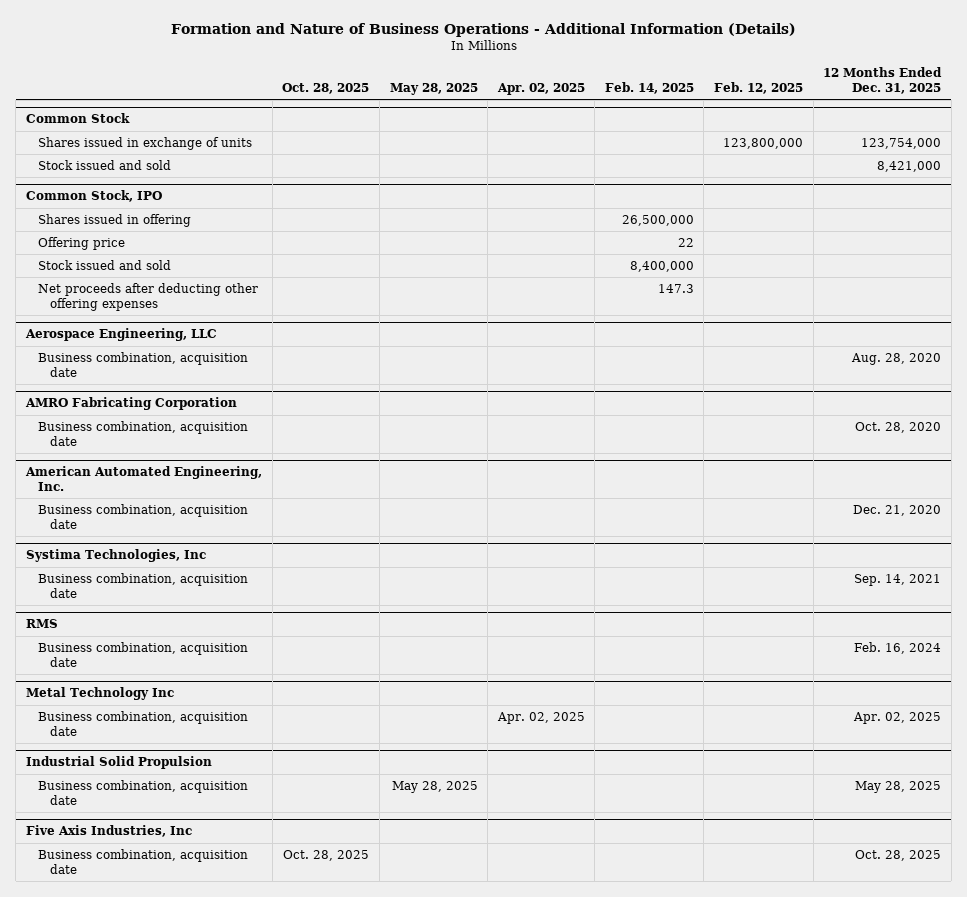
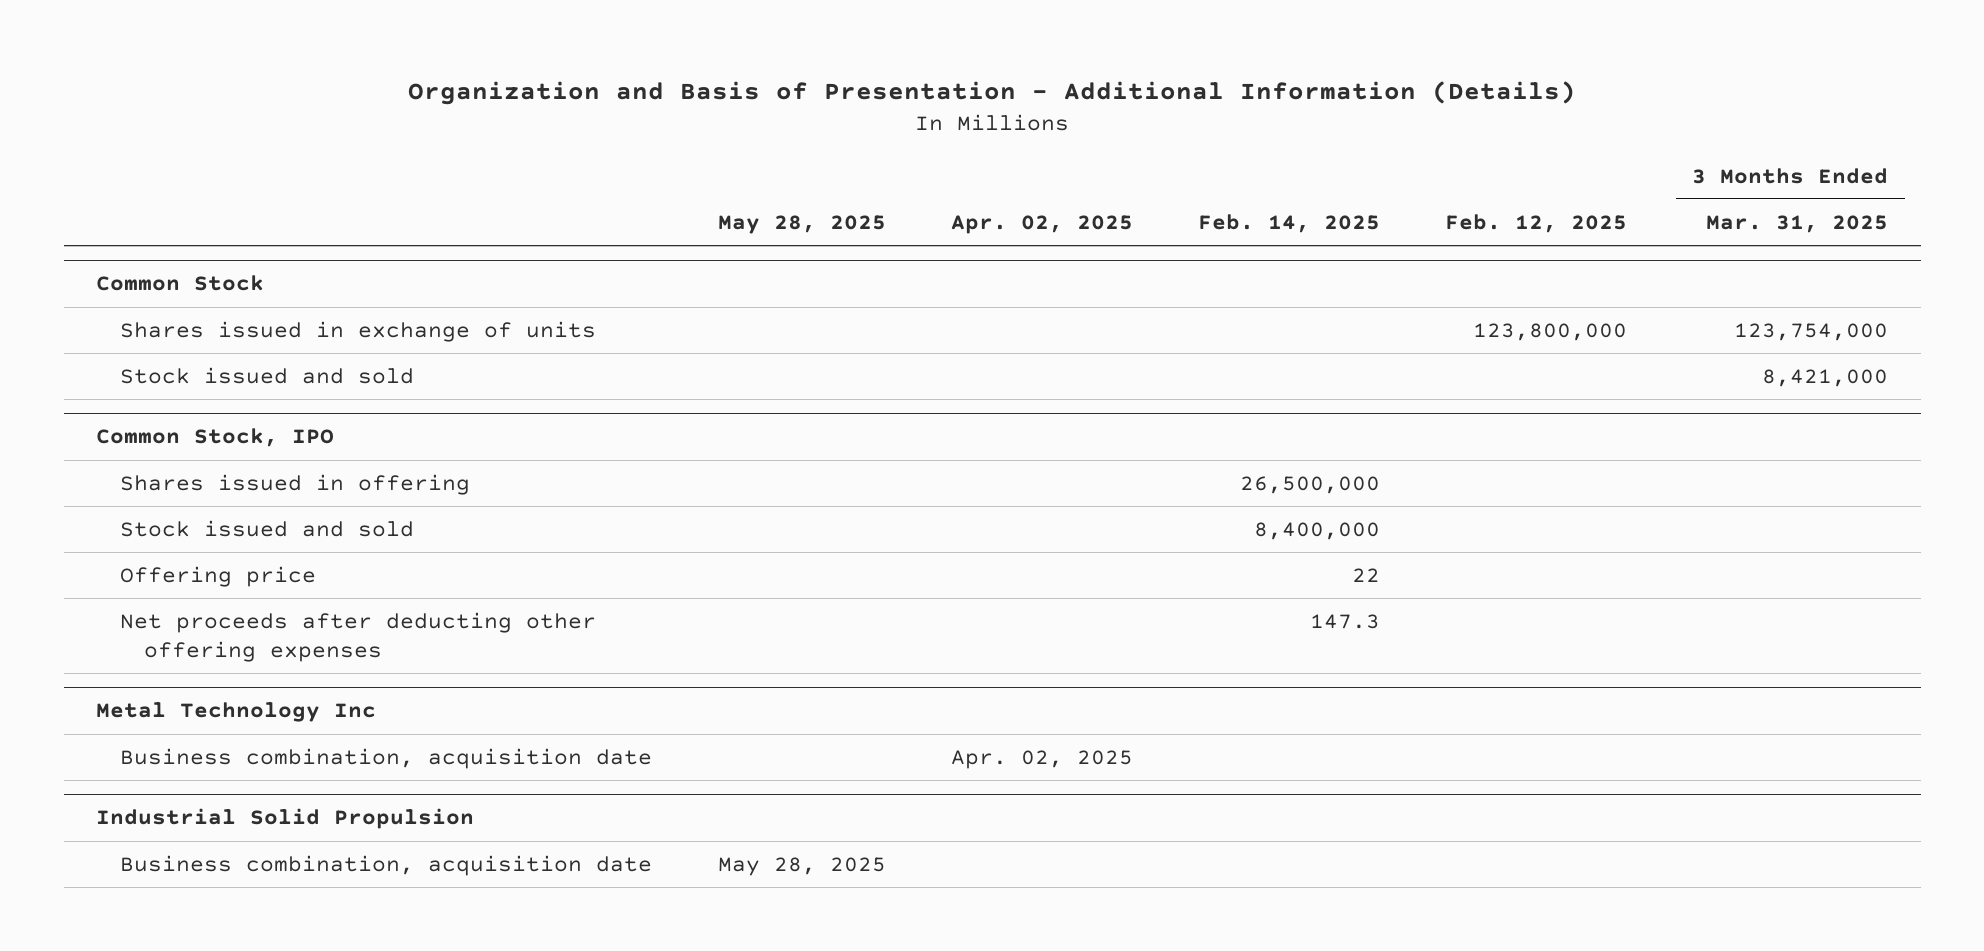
- Formation and Nature of Business Operations - Additional Information (Details)
+ Organization and Basis of Presentation - Additional Information (Details)
- | Oct. 28, 2025 | May 28, 2025 | Apr. 02, 2025 | Feb. 14, 2025 | Feb. 12, 2025 | 12 Months Ended Dec. 31, 2025
+ | May 28, 2025 | Apr. 02, 2025 | Feb. 14, 2025 | Feb. 12, 2025 | 3 Months Ended Mar. 31, 2025
@ Common Stock, IPO
moved down: Offering price | | | 22 | |
- Aerospace Engineering, LLC
- Business combination, acquisition date | | | | | | Aug. 28, 2020
- AMRO Fabricating Corporation
- Business combination, acquisition date | | | | | | Oct. 28, 2020
- American Automated Engineering, Inc.
- Business combination, acquisition date | | | | | | Dec. 21, 2020
- Systima Technologies, Inc
- Business combination, acquisition date | | | | | | Sep. 14, 2021
- RMS
- Business combination, acquisition date | | | | | | Feb. 16, 2024
- Five Axis Industries, Inc
- Business combination, acquisition date | Oct. 28, 2025 | | | | | Oct. 28, 2025

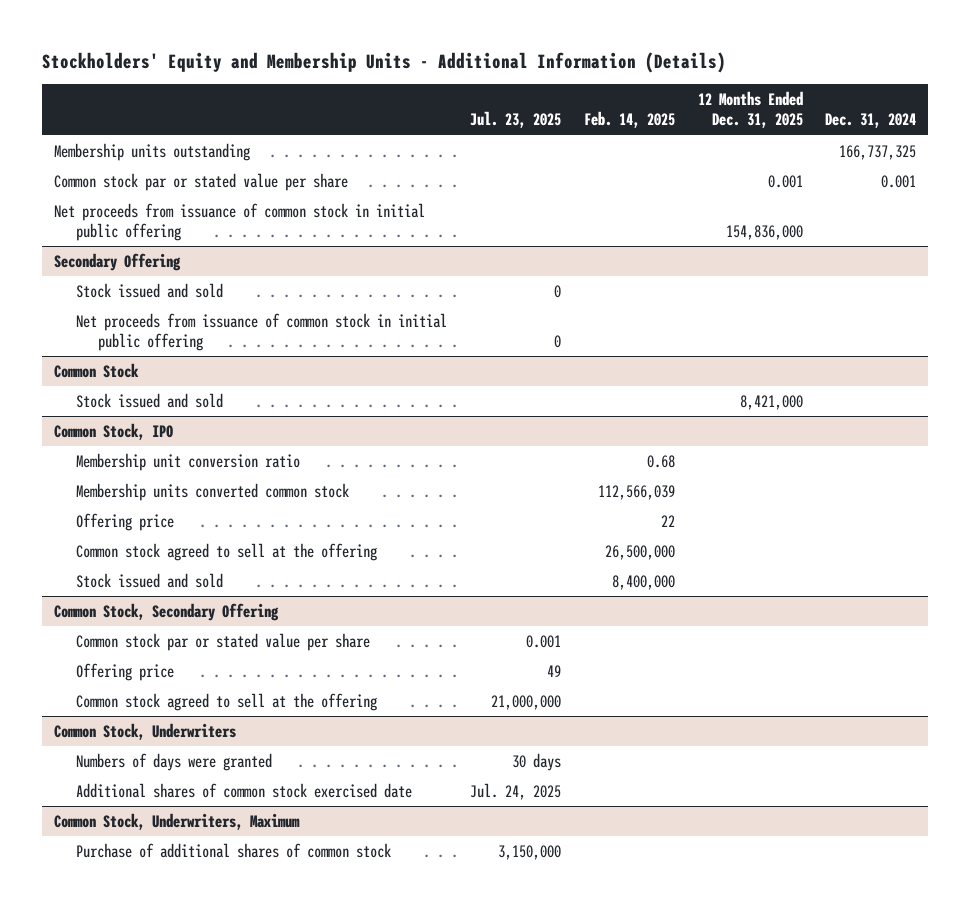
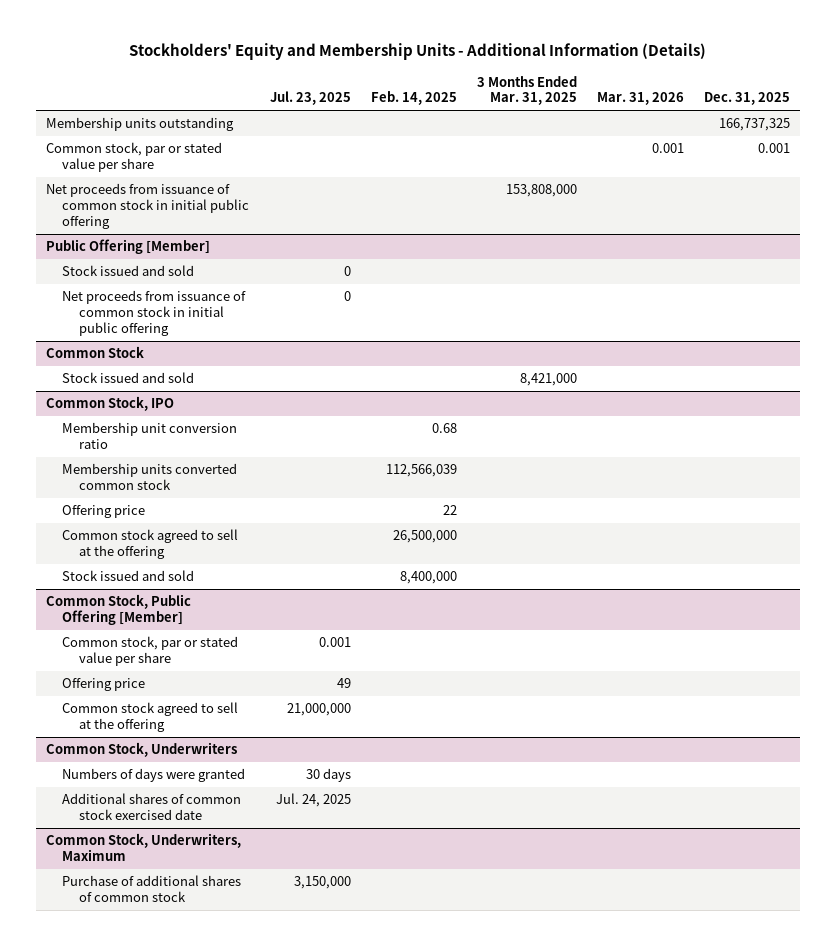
- | Jul. 23, 2025 | Feb. 14, 2025 | 12 Months Ended Dec. 31, 2025 | Dec. 31, 2024
+ | Jul. 23, 2025 | Feb. 14, 2025 | 3 Months Ended Mar. 31, 2025 | Mar. 31, 2026 | Dec. 31, 2025
- Common stock par or stated value per share | | | 0.001 | 0.001
+ Common stock, par or stated value per share | | | | 0.001 | 0.001
- Secondary Offering
- Stock issued and sold | 0 | | |
- Net proceeds from issuance of common stock in initial public offering | 0 | | |
+ Public Offering [Member]
+ Stock issued and sold | 0 | | | |
+ Net proceeds from issuance of common stock in initial public offering | 0 | | | |
- Common Stock, Secondary Offering
- Common stock par or stated value per share | 0.001 | | |
+ Common Stock, Public Offering [Member]
+ Common stock, par or stated value per share | 0.001 | | | |

